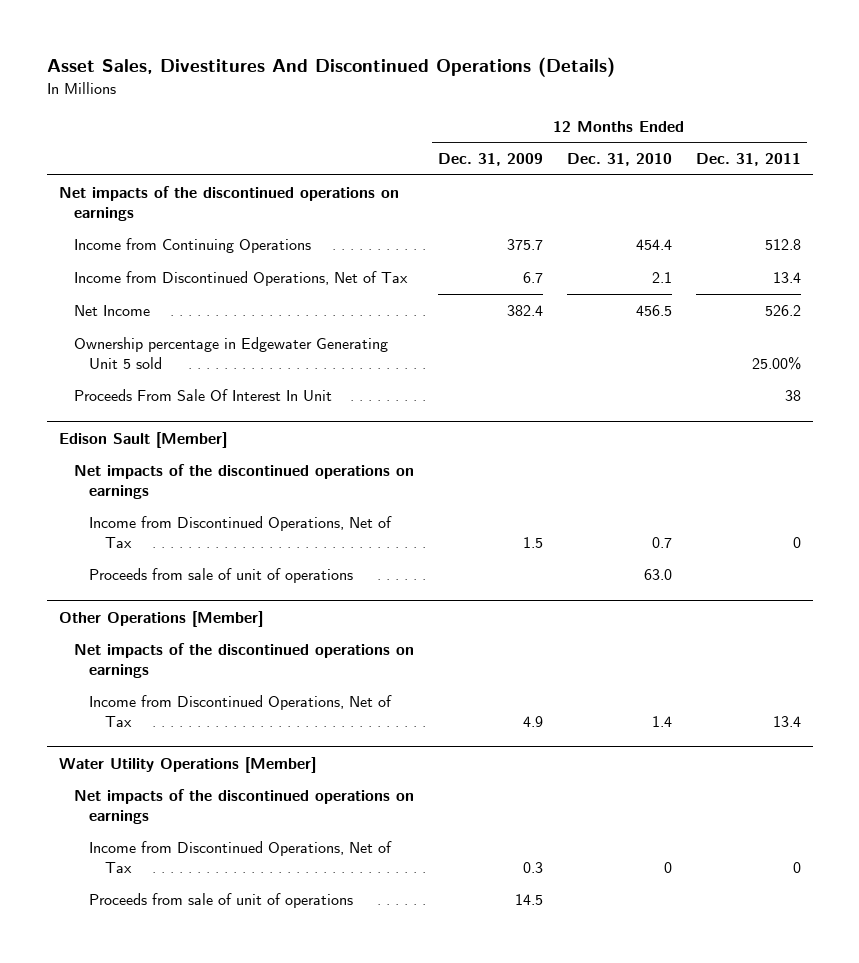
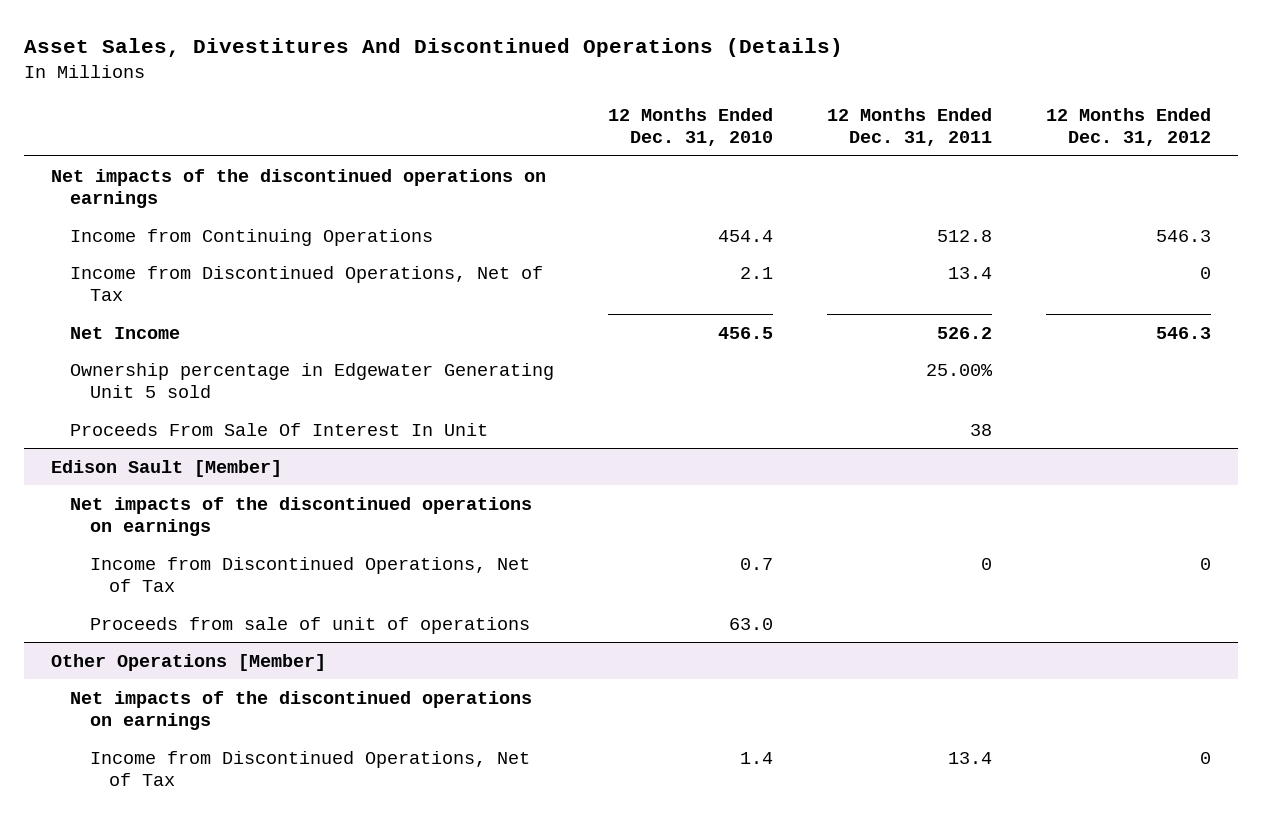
- | 12 Months Ended Dec. 31, 2009 | 12 Months Ended Dec. 31, 2010 | 12 Months Ended Dec. 31, 2011
+ | 12 Months Ended Dec. 31, 2010 | 12 Months Ended Dec. 31, 2011 | 12 Months Ended Dec. 31, 2012
- Water Utility Operations [Member]
- Net impacts of the discontinued operations on earnings
- Income from Discontinued Operations, Net of Tax | 0.3 | 0 | 0
- Proceeds from sale of unit of operations | 14.5 | |

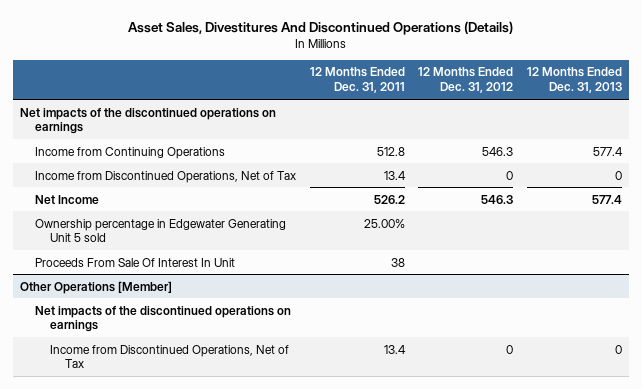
- | 12 Months Ended Dec. 31, 2010 | 12 Months Ended Dec. 31, 2011 | 12 Months Ended Dec. 31, 2012
+ | 12 Months Ended Dec. 31, 2011 | 12 Months Ended Dec. 31, 2012 | 12 Months Ended Dec. 31, 2013
- Edison Sault [Member]
- Net impacts of the discontinued operations on earnings
- Income from Discontinued Operations, Net of Tax | 0.7 | 0 | 0
- Proceeds from sale of unit of operations | 63.0 | |

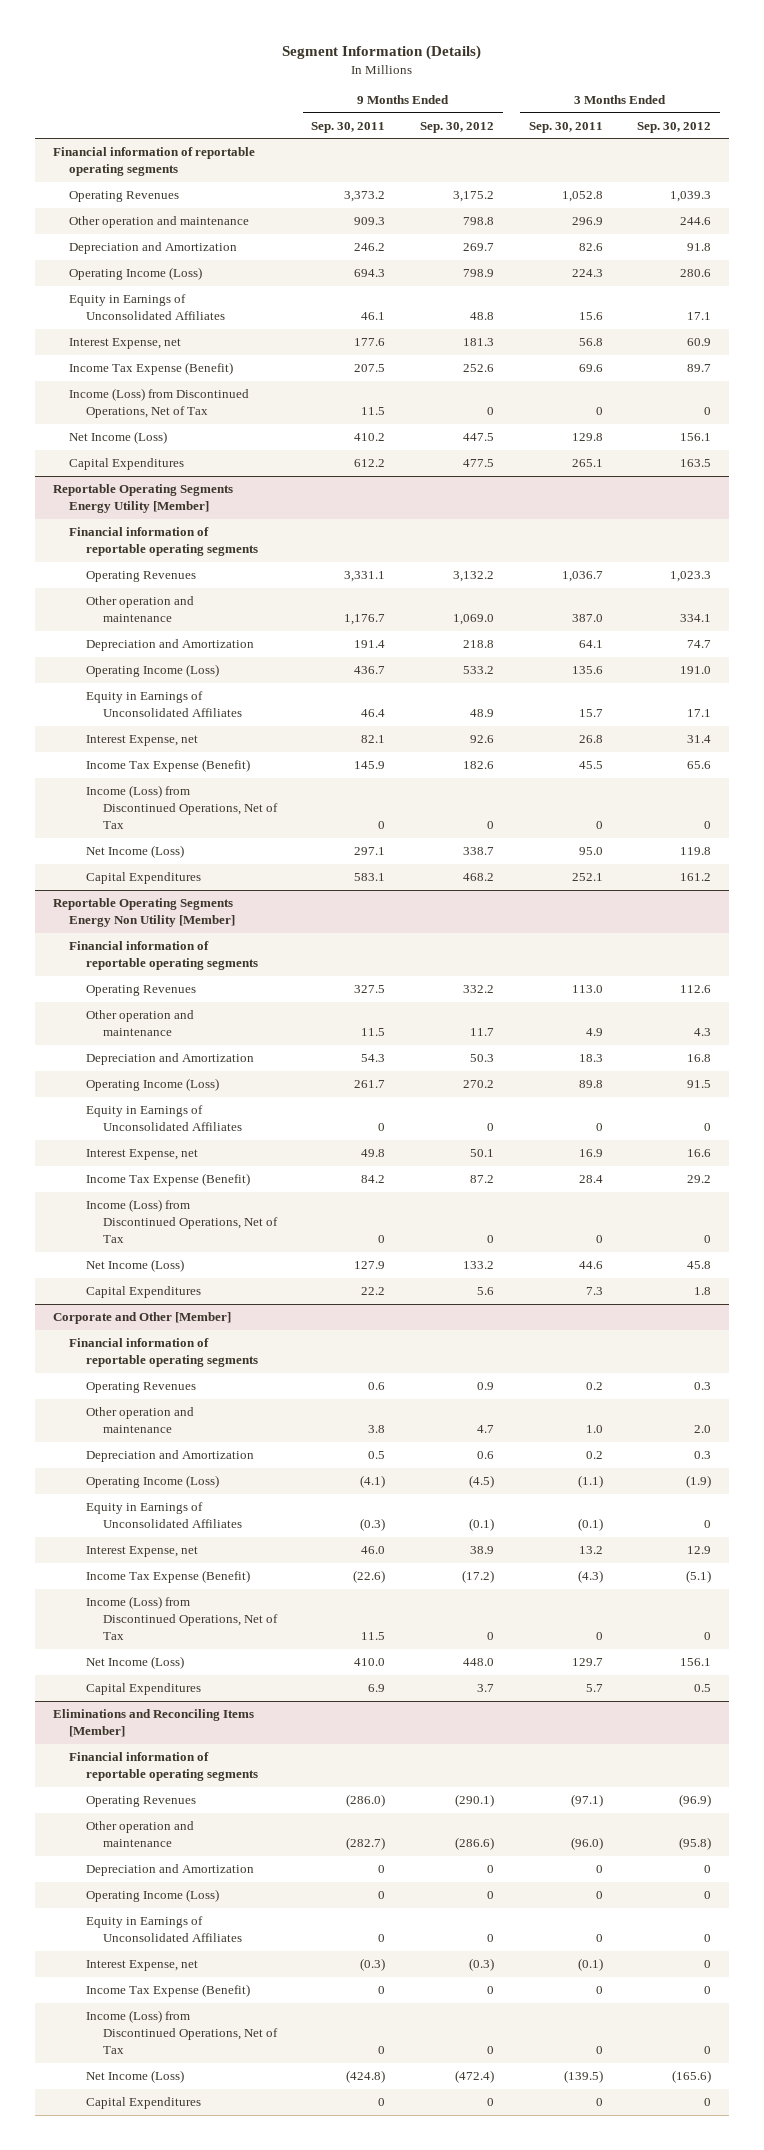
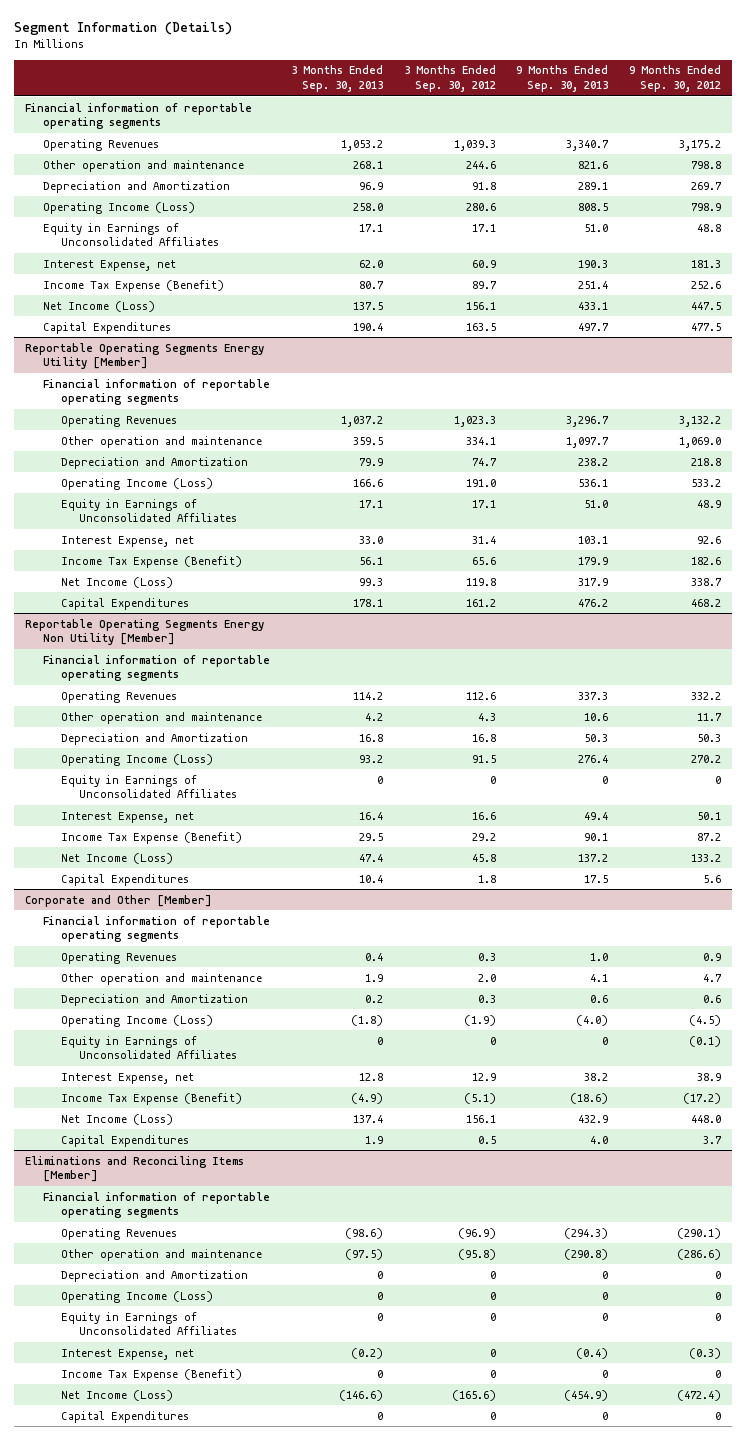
- | 9 Months Ended Sep. 30, 2011 | 9 Months Ended Sep. 30, 2012 | 3 Months Ended Sep. 30, 2011 | 3 Months Ended Sep. 30, 2012
+ | 3 Months Ended Sep. 30, 2013 | 3 Months Ended Sep. 30, 2012 | 9 Months Ended Sep. 30, 2013 | 9 Months Ended Sep. 30, 2012
- Income (Loss) from Discontinued Operations, Net of Tax | 11.5 | 0 | 0 | 0
@ Reportable Operating Segments Energy Utility [Member]
- Income (Loss) from Discontinued Operations, Net of Tax | 0 | 0 | 0 | 0
@ Reportable Operating Segments Energy Non Utility [Member]
- Income (Loss) from Discontinued Operations, Net of Tax | 0 | 0 | 0 | 0
@ Corporate and Other [Member]
- Income (Loss) from Discontinued Operations, Net of Tax | 11.5 | 0 | 0 | 0
@ Eliminations and Reconciling Items [Member]
- Income (Loss) from Discontinued Operations, Net of Tax | 0 | 0 | 0 | 0

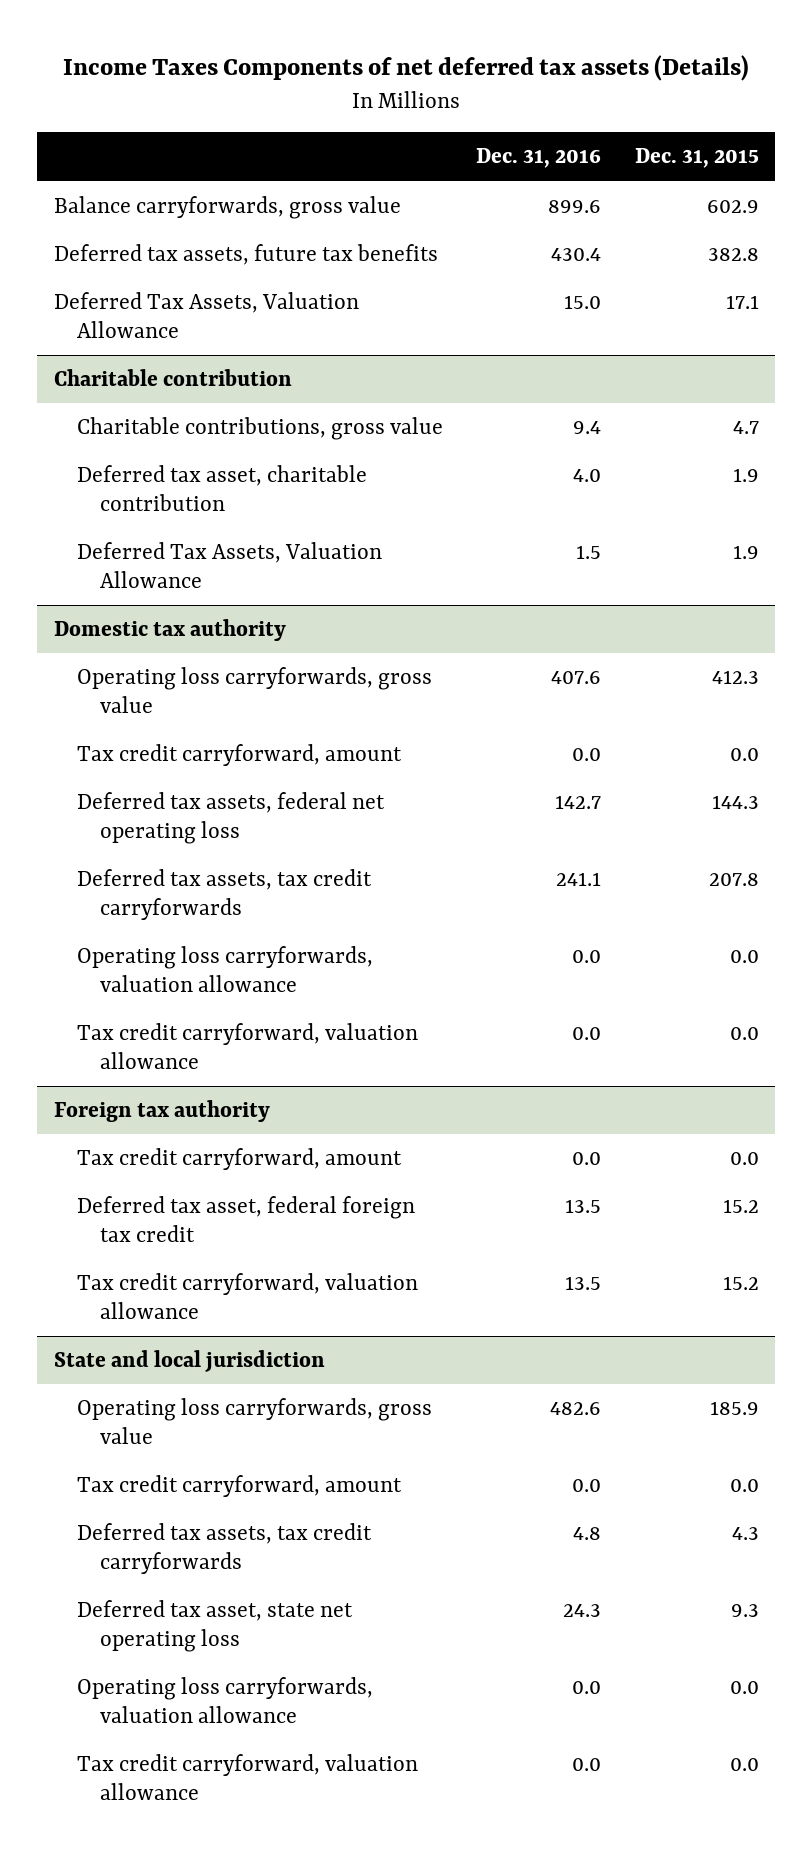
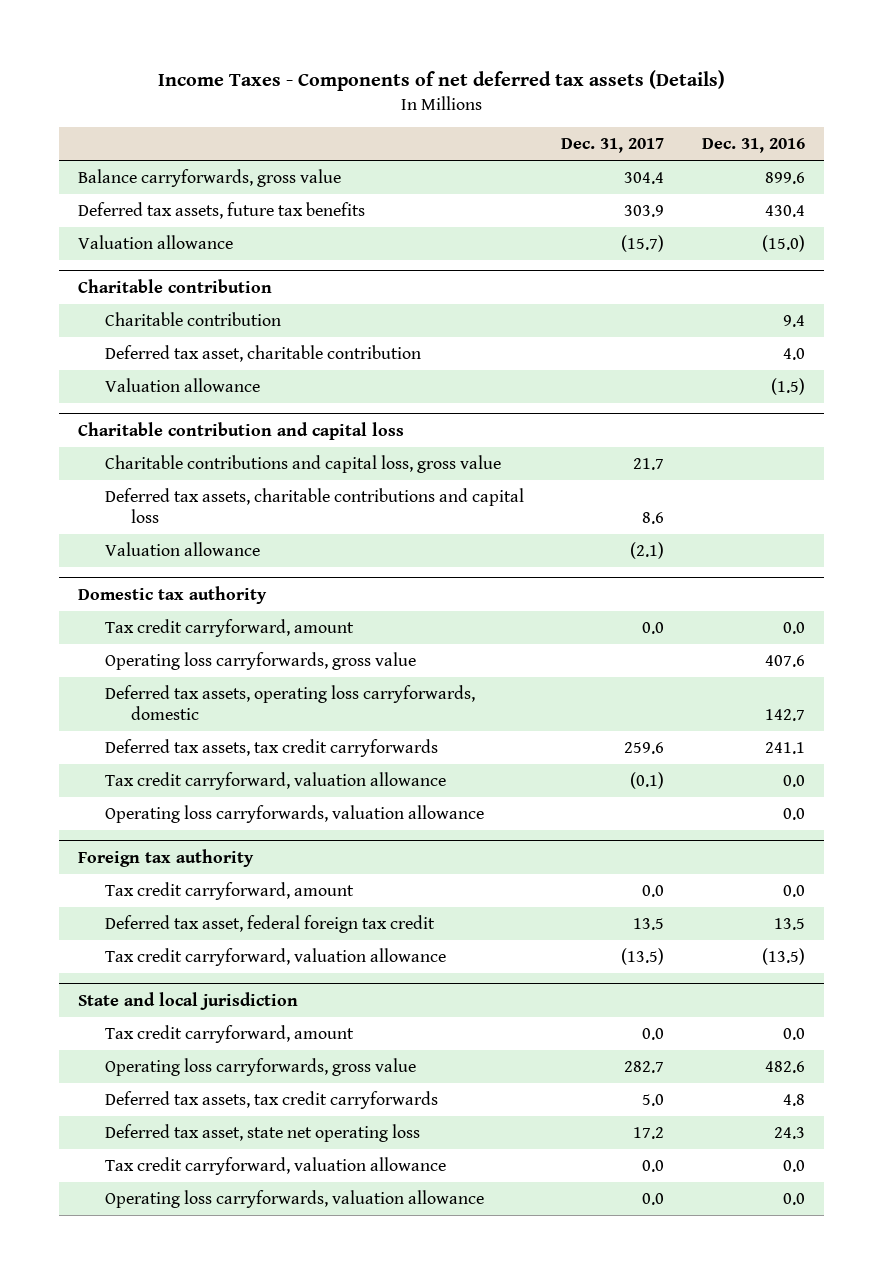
- Income Taxes Components of net deferred tax assets (Details)
+ Income Taxes - Components of net deferred tax assets (Details)
- | Dec. 31, 2016 | Dec. 31, 2015
+ | Dec. 31, 2017 | Dec. 31, 2016
- Deferred Tax Assets, Valuation Allowance | 15.0 | 17.1
+ Valuation allowance | (15.7) | (15.0)
@ Charitable contribution
- Charitable contributions, gross value | 9.4 | 4.7
+ Charitable contribution | | 9.4
- Deferred Tax Assets, Valuation Allowance | 1.5 | 1.9
+ Valuation allowance | | (1.5)
+ Charitable contribution and capital loss
+ Charitable contributions and capital loss, gross value | 21.7 |
+ Deferred tax assets, charitable contributions and capital loss | 8.6 |
+ Valuation allowance | (2.1) |
@ Domestic tax authority
- Deferred tax assets, federal net operating loss | 142.7 | 144.3
moved down: Operating loss carryforwards, gross value | | 407.6
+ Deferred tax assets, operating loss carryforwards, domestic | | 142.7
moved down: Operating loss carryforwards, valuation allowance | | 0.0
@ Foreign tax authority
- Tax credit carryforward, valuation allowance | 13.5 | 15.2
+ Tax credit carryforward, valuation allowance | (13.5) | (13.5)
@ State and local jurisdiction
moved down: Operating loss carryforwards, gross value | 282.7 | 482.6
moved down: Operating loss carryforwards, valuation allowance | 0.0 | 0.0

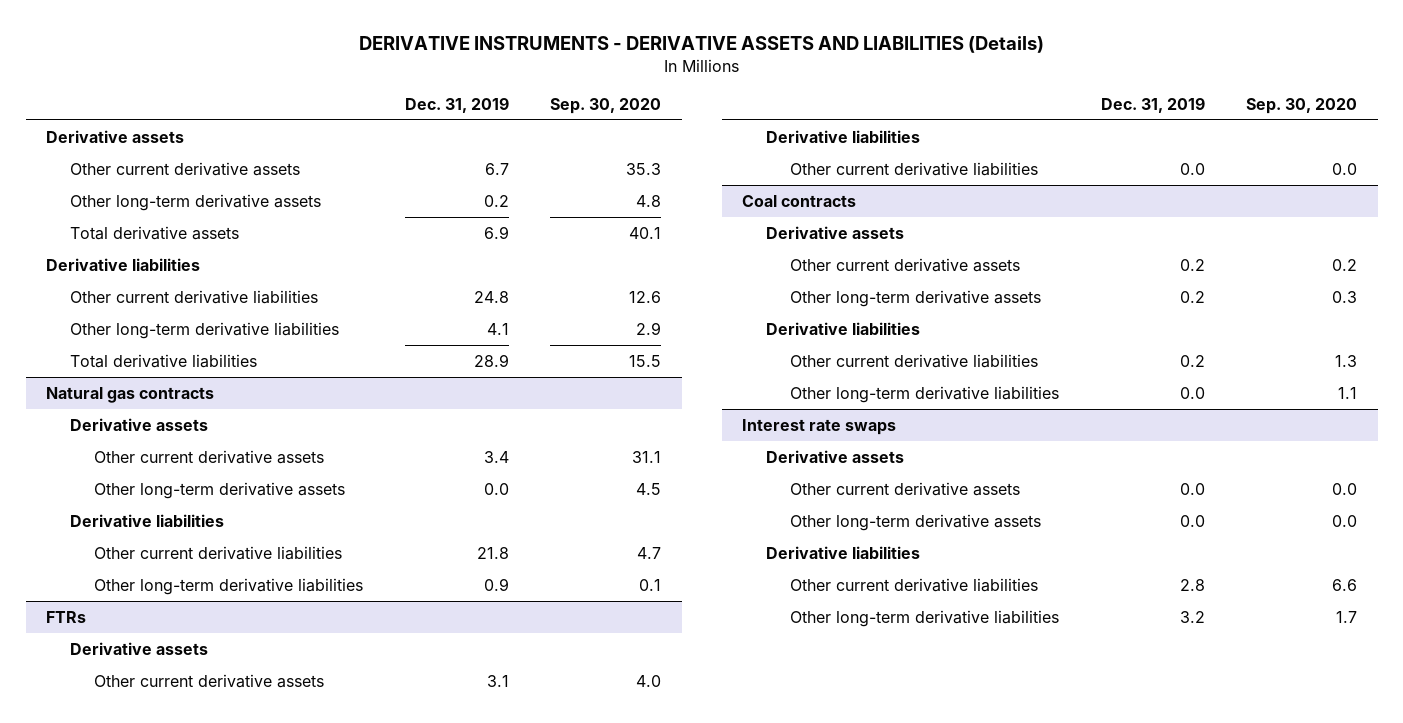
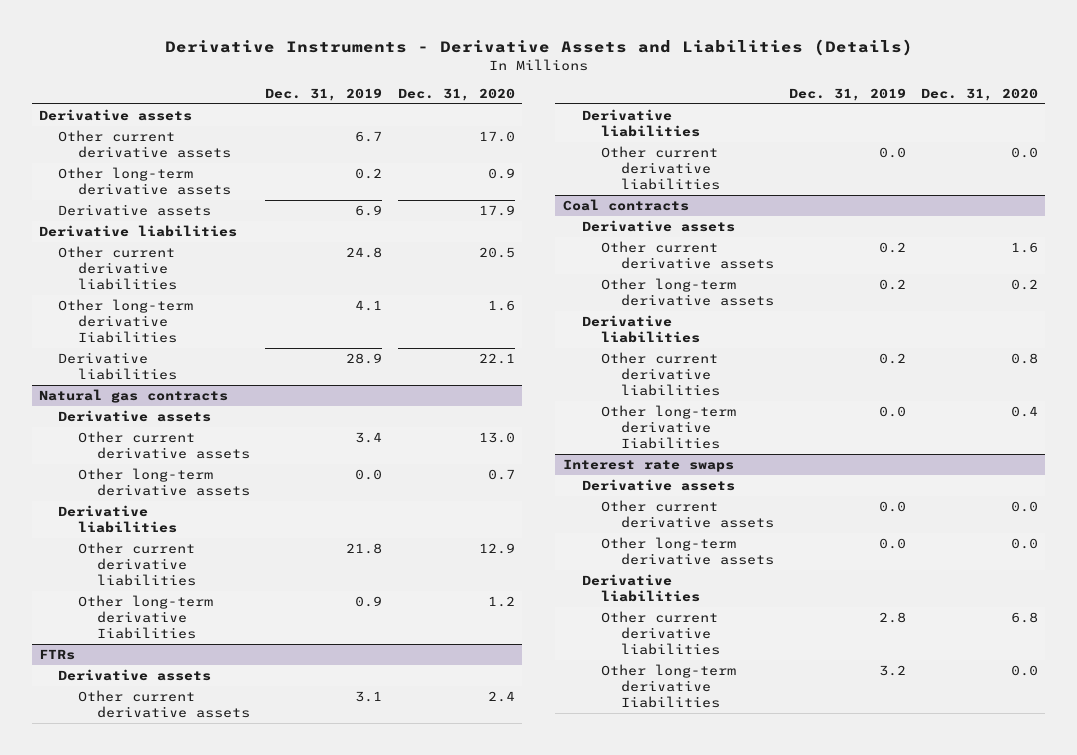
- DERIVATIVE INSTRUMENTS - DERIVATIVE ASSETS AND LIABILITIES (Details)
+ Derivative Instruments - Derivative Assets and Liabilities (Details)
- | Dec. 31, 2019 | Sep. 30, 2020
+ | Dec. 31, 2019 | Dec. 31, 2020
- Total derivative assets | 6.9 | 40.1
+ Derivative assets | 6.9 | 17.9
- Other long-term derivative liabilities | 4.1 | 2.9
- Total derivative liabilities | 28.9 | 15.5
+ Other long-term derivative Iiabilities | 4.1 | 1.6
+ Derivative liabilities | 28.9 | 22.1
@ Natural gas contracts
- Other long-term derivative liabilities | 0.9 | 0.1
+ Other long-term derivative Iiabilities | 0.9 | 1.2
@ Coal contracts
- Other long-term derivative liabilities | 0.0 | 1.1
+ Other long-term derivative Iiabilities | 0.0 | 0.4
@ Interest rate swaps
- Other long-term derivative liabilities | 3.2 | 1.7
+ Other long-term derivative Iiabilities | 3.2 | 0.0

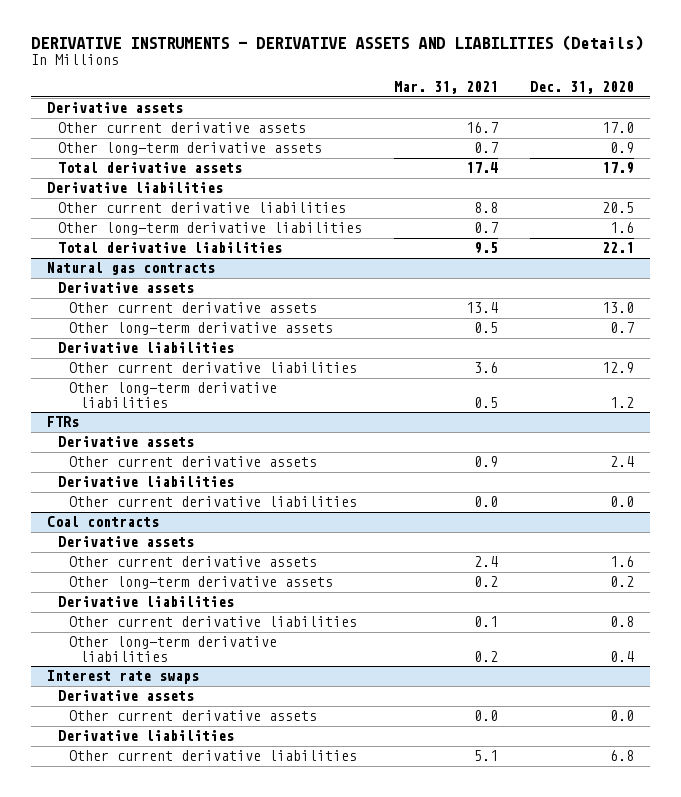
- Derivative Instruments - Derivative Assets and Liabilities (Details)
+ DERIVATIVE INSTRUMENTS - DERIVATIVE ASSETS AND LIABILITIES (Details)
- | Dec. 31, 2019 | Dec. 31, 2020
+ | Mar. 31, 2021 | Dec. 31, 2020
- Derivative assets | 6.9 | 17.9
+ Total derivative assets | 17.4 | 17.9
- Other long-term derivative Iiabilities | 4.1 | 1.6
- Derivative liabilities | 28.9 | 22.1
+ Other long-term derivative liabilities | 0.7 | 1.6
+ Total derivative liabilities | 9.5 | 22.1
@ Natural gas contracts
- Other long-term derivative Iiabilities | 0.9 | 1.2
+ Other long-term derivative liabilities | 0.5 | 1.2
@ Coal contracts
- Other long-term derivative Iiabilities | 0.0 | 0.4
+ Other long-term derivative liabilities | 0.2 | 0.4
@ Interest rate swaps
- Other long-term derivative assets | 0.0 | 0.0
- Other long-term derivative Iiabilities | 3.2 | 0.0

